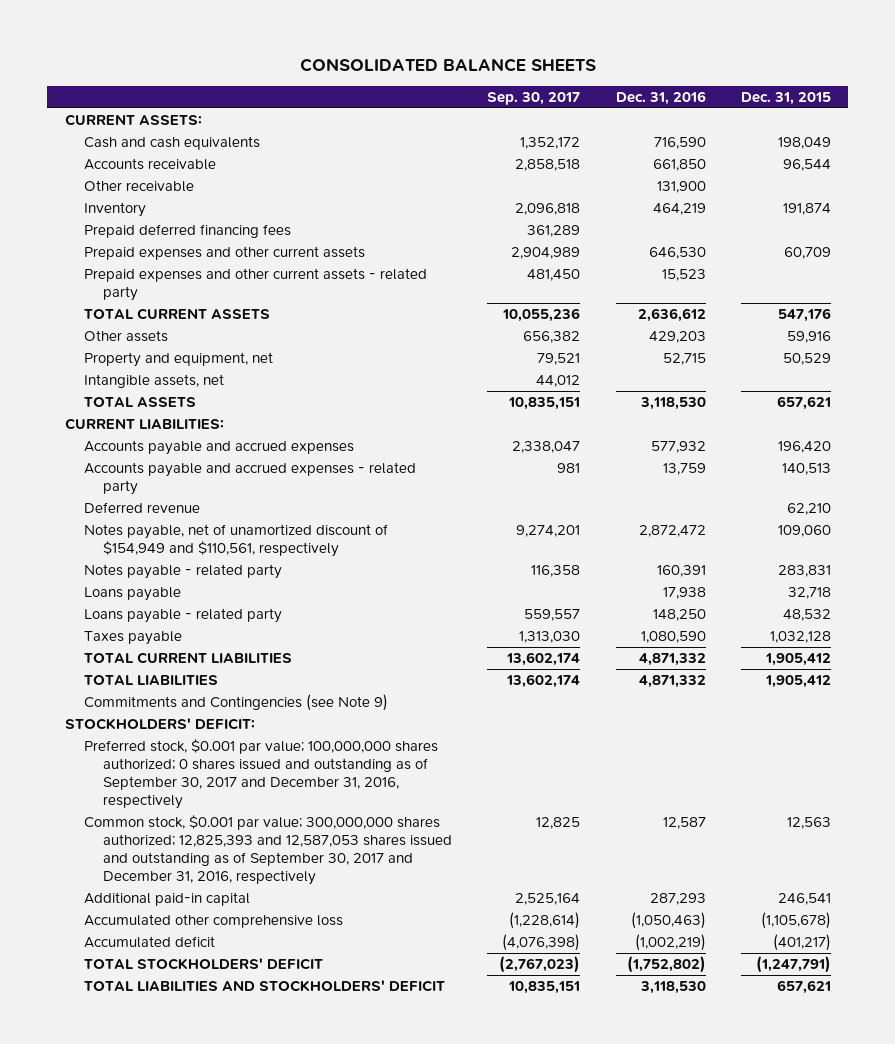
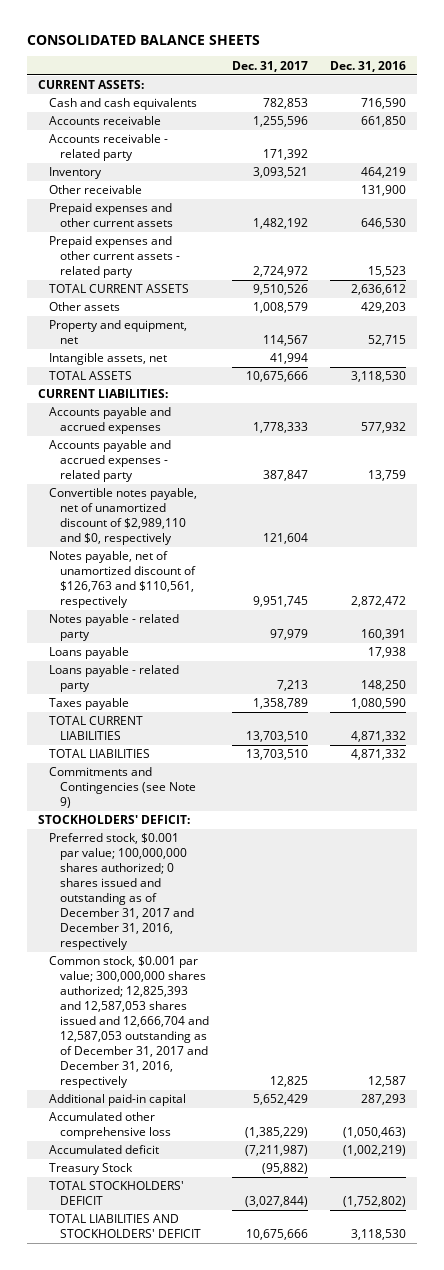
- | Sep. 30, 2017 | Dec. 31, 2016 | Dec. 31, 2015
+ | Dec. 31, 2017 | Dec. 31, 2016
+ Accounts receivable - related party | 171,392 |
- Prepaid deferred financing fees | 361,289 | |
moved down: Other receivable | | 131,900
- Deferred revenue | | | 62,210
- Notes payable, net of unamortized discount of $154,949 and $110,561, respectively | 9,274,201 | 2,872,472 | 109,060
+ Convertible notes payable, net of unamortized discount of $2,989,110 and $0, respectively | 121,604 |
+ Notes payable, net of unamortized discount of $126,763 and $110,561, respectively | 9,951,745 | 2,872,472
- Preferred stock, $0.001 par value; 100,000,000 shares authorized; 0 shares issued and outstanding as of September 30, 2017 and December 31, 2016, respectively
- Common stock, $0.001 par value; 300,000,000 shares authorized; 12,825,393 and 12,587,053 shares issued and outstanding as of September 30, 2017 and December 31, 2016, respectively | 12,825 | 12,587 | 12,563
+ Preferred stock, $0.001 par value; 100,000,000 shares authorized; 0 shares issued and outstanding as of December 31, 2017 and December 31, 2016, respectively
+ Common stock, $0.001 par value; 300,000,000 shares authorized; 12,825,393 and 12,587,053 shares issued and 12,666,704 and 12,587,053 outstanding as of December 31, 2017 and December 31, 2016, respectively | 12,825 | 12,587
+ Treasury Stock | (95,882) |

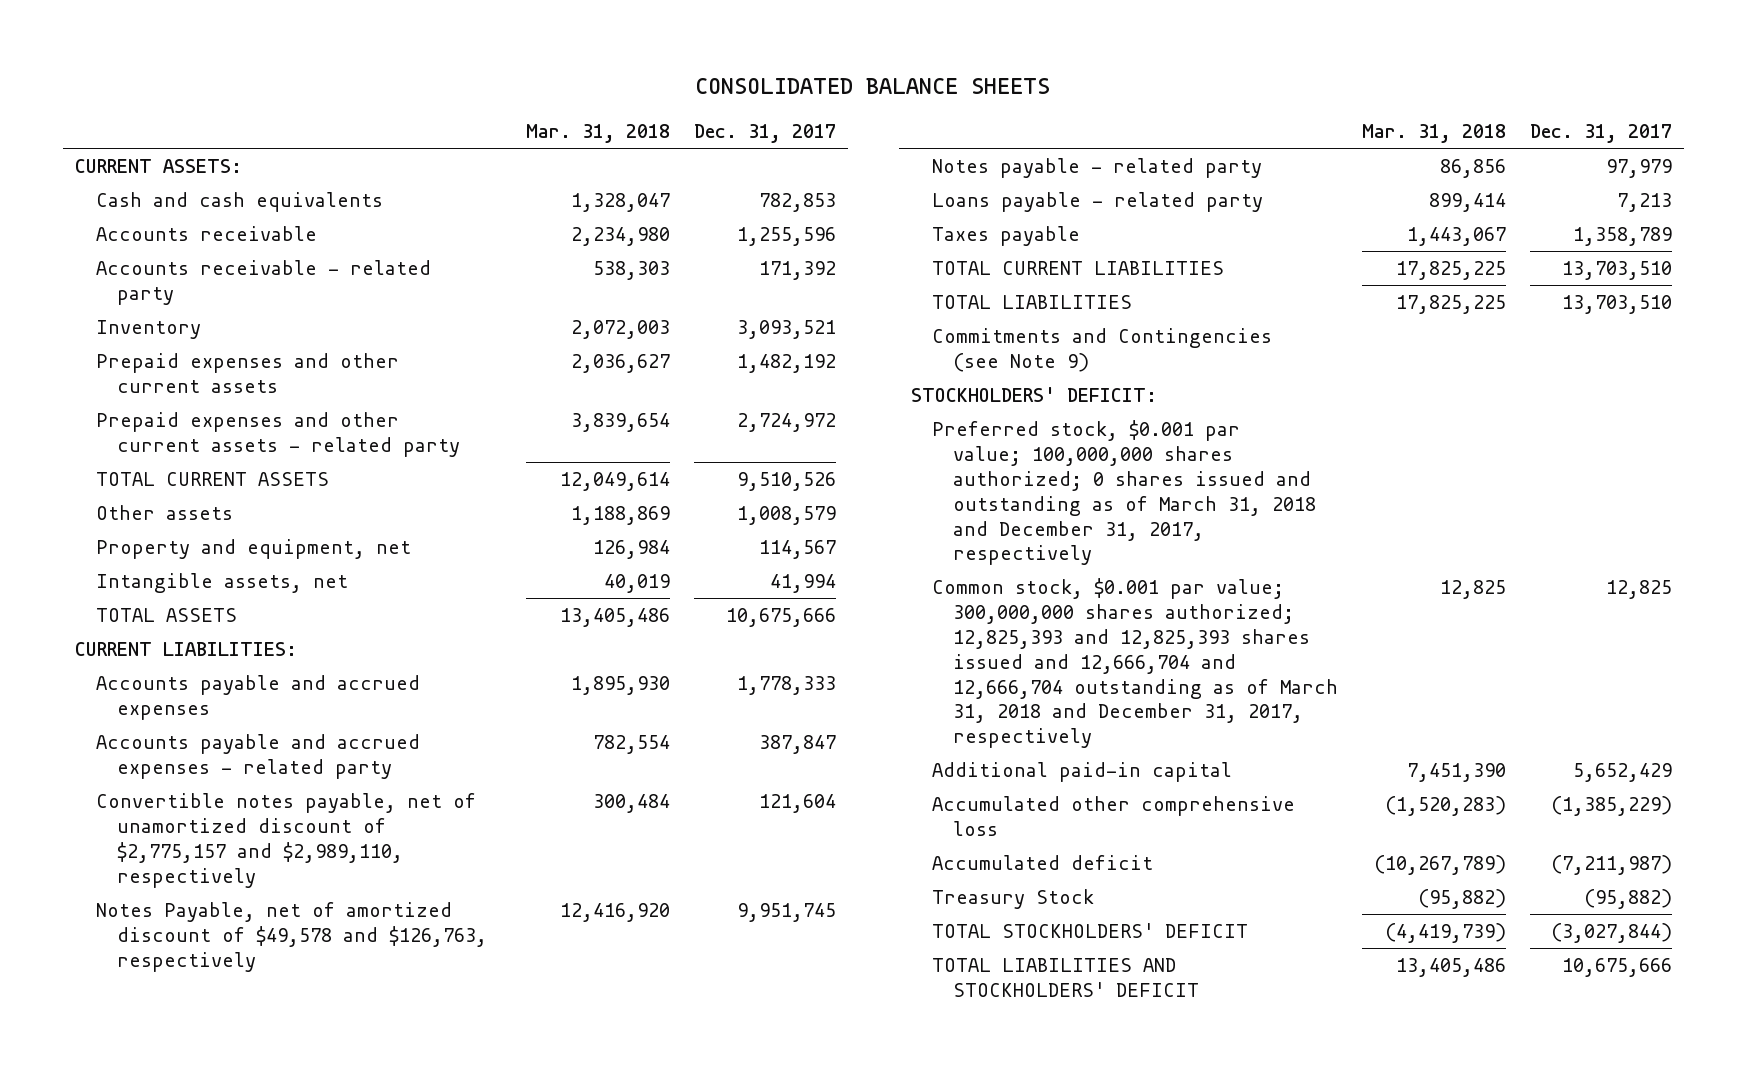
- | Dec. 31, 2017 | Dec. 31, 2016
+ | Mar. 31, 2018 | Dec. 31, 2017
- Other receivable | | 131,900
- Convertible notes payable, net of unamortized discount of $2,989,110 and $0, respectively | 121,604 |
- Notes payable, net of unamortized discount of $126,763 and $110,561, respectively | 9,951,745 | 2,872,472
+ Convertible notes payable, net of unamortized discount of $2,775,157 and $2,989,110, respectively | 300,484 | 121,604
+ Notes Payable, net of amortized discount of $49,578 and $126,763, respectively | 12,416,920 | 9,951,745
- Loans payable | | 17,938
- Preferred stock, $0.001 par value; 100,000,000 shares authorized; 0 shares issued and outstanding as of December 31, 2017 and December 31, 2016, respectively
- Common stock, $0.001 par value; 300,000,000 shares authorized; 12,825,393 and 12,587,053 shares issued and 12,666,704 and 12,587,053 outstanding as of December 31, 2017 and December 31, 2016, respectively | 12,825 | 12,587
+ Preferred stock, $0.001 par value; 100,000,000 shares authorized; 0 shares issued and outstanding as of March 31, 2018 and December 31, 2017, respectively
+ Common stock, $0.001 par value; 300,000,000 shares authorized; 12,825,393 and 12,825,393 shares issued and 12,666,704 and 12,666,704 outstanding as of March 31, 2018 and December 31, 2017, respectively | 12,825 | 12,825

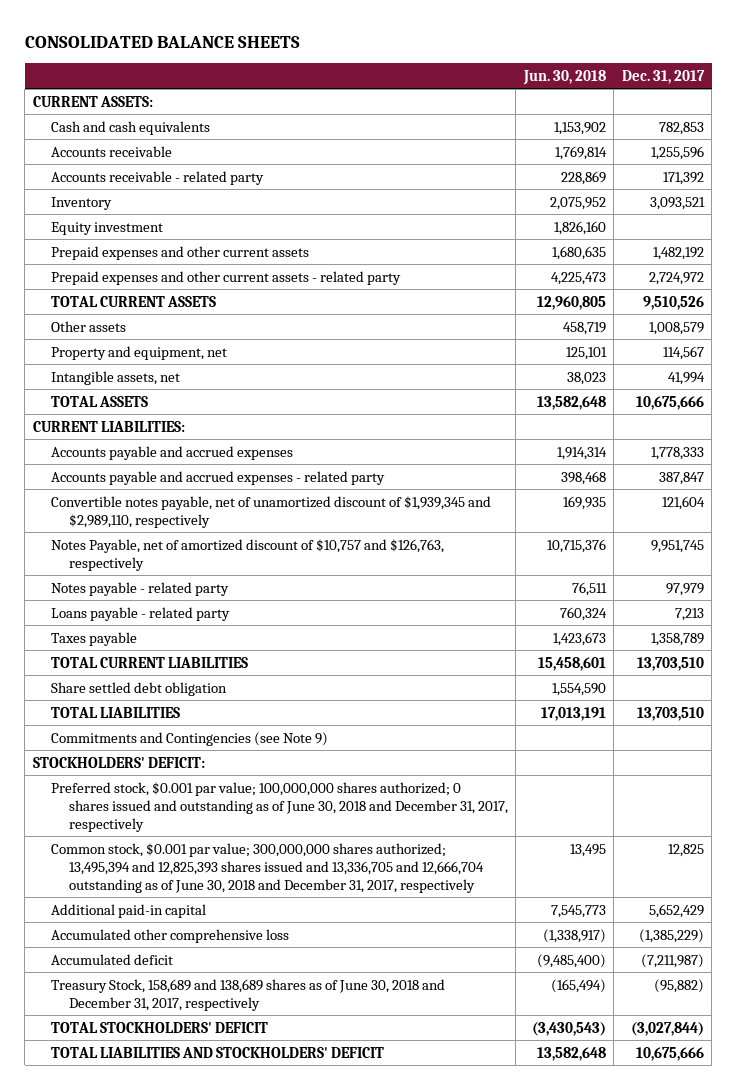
- | Mar. 31, 2018 | Dec. 31, 2017
+ | Jun. 30, 2018 | Dec. 31, 2017
+ Equity investment | 1,826,160 |
- Convertible notes payable, net of unamortized discount of $2,775,157 and $2,989,110, respectively | 300,484 | 121,604
- Notes Payable, net of amortized discount of $49,578 and $126,763, respectively | 12,416,920 | 9,951,745
+ Convertible notes payable, net of unamortized discount of $1,939,345 and $2,989,110, respectively | 169,935 | 121,604
+ Notes Payable, net of amortized discount of $10,757 and $126,763, respectively | 10,715,376 | 9,951,745
+ Share settled debt obligation | 1,554,590 |
- Preferred stock, $0.001 par value; 100,000,000 shares authorized; 0 shares issued and outstanding as of March 31, 2018 and December 31, 2017, respectively
- Common stock, $0.001 par value; 300,000,000 shares authorized; 12,825,393 and 12,825,393 shares issued and 12,666,704 and 12,666,704 outstanding as of March 31, 2018 and December 31, 2017, respectively | 12,825 | 12,825
+ Preferred stock, $0.001 par value; 100,000,000 shares authorized; 0 shares issued and outstanding as of June 30, 2018 and December 31, 2017, respectively
+ Common stock, $0.001 par value; 300,000,000 shares authorized; 13,495,394 and 12,825,393 shares issued and 13,336,705 and 12,666,704 outstanding as of June 30, 2018 and December 31, 2017, respectively | 13,495 | 12,825
- Treasury Stock | (95,882) | (95,882)
+ Treasury Stock, 158,689 and 138,689 shares as of June 30, 2018 and December 31, 2017, respectively | (165,494) | (95,882)

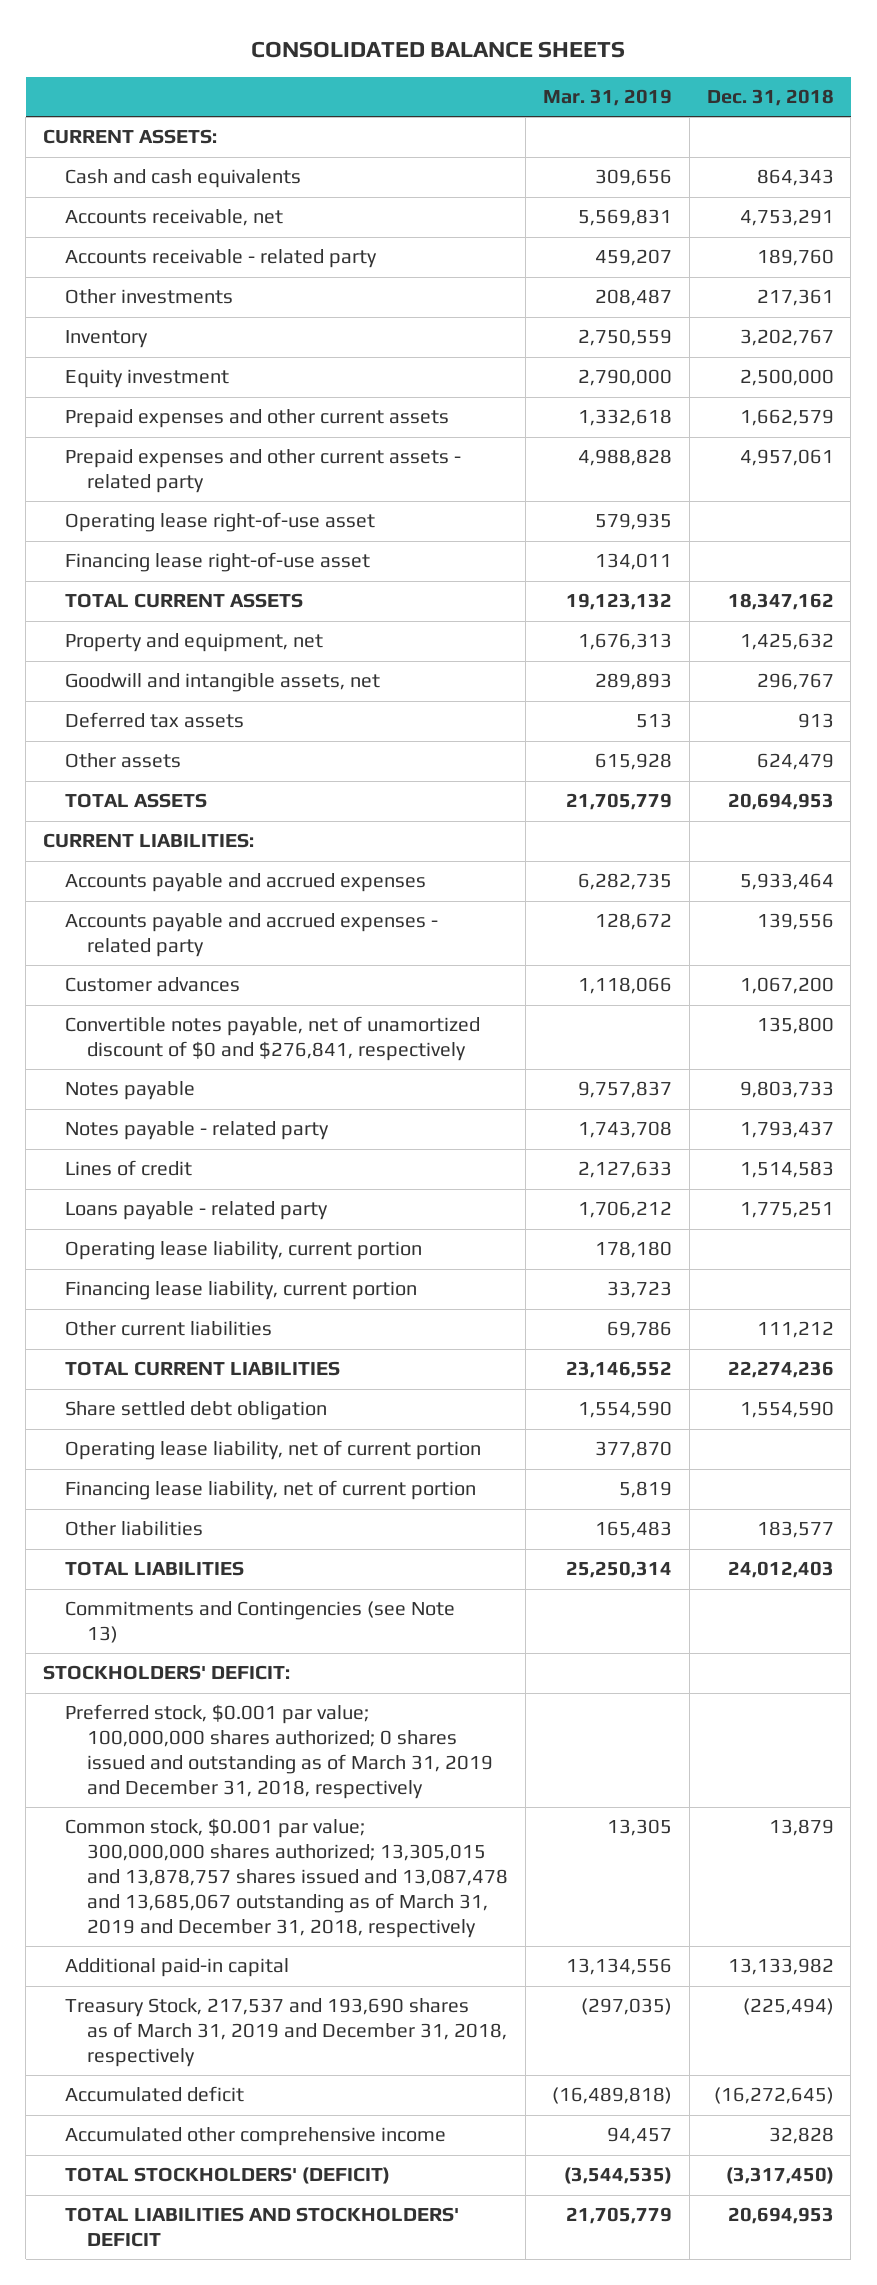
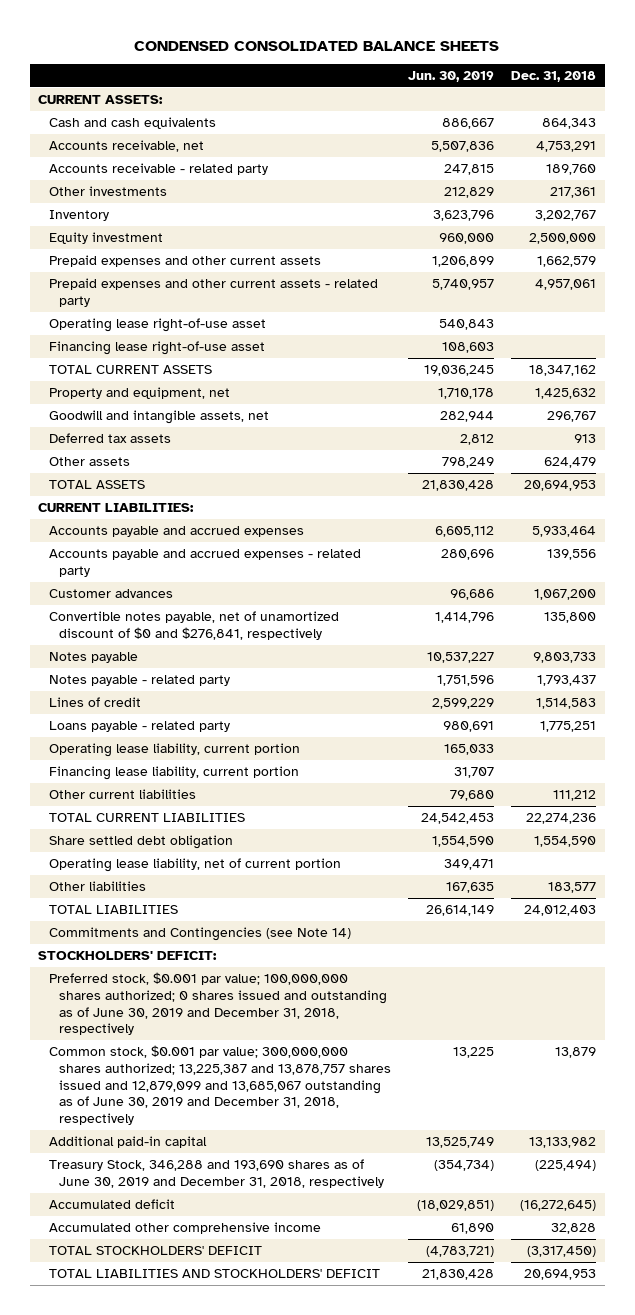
- CONSOLIDATED BALANCE SHEETS
+ CONDENSED CONSOLIDATED BALANCE SHEETS
- | Mar. 31, 2019 | Dec. 31, 2018
+ | Jun. 30, 2019 | Dec. 31, 2018
- Financing lease liability, net of current portion | 5,819 |
- Commitments and Contingencies (see Note 13)
+ Commitments and Contingencies (see Note 14)
- Preferred stock, $0.001 par value; 100,000,000 shares authorized; 0 shares issued and outstanding as of March 31, 2019 and December 31, 2018, respectively
- Common stock, $0.001 par value; 300,000,000 shares authorized; 13,305,015 and 13,878,757 shares issued and 13,087,478 and 13,685,067 outstanding as of March 31, 2019 and December 31, 2018, respectively | 13,305 | 13,879
+ Preferred stock, $0.001 par value; 100,000,000 shares authorized; 0 shares issued and outstanding as of June 30, 2019 and December 31, 2018, respectively
+ Common stock, $0.001 par value; 300,000,000 shares authorized; 13,225,387 and 13,878,757 shares issued and 12,879,099 and 13,685,067 outstanding as of June 30, 2019 and December 31, 2018, respectively | 13,225 | 13,879
- Treasury Stock, 217,537 and 193,690 shares as of March 31, 2019 and December 31, 2018, respectively | (297,035) | (225,494)
+ Treasury Stock, 346,288 and 193,690 shares as of June 30, 2019 and December 31, 2018, respectively | (354,734) | (225,494)
- TOTAL STOCKHOLDERS' (DEFICIT) | (3,544,535) | (3,317,450)
+ TOTAL STOCKHOLDERS' DEFICIT | (4,783,721) | (3,317,450)

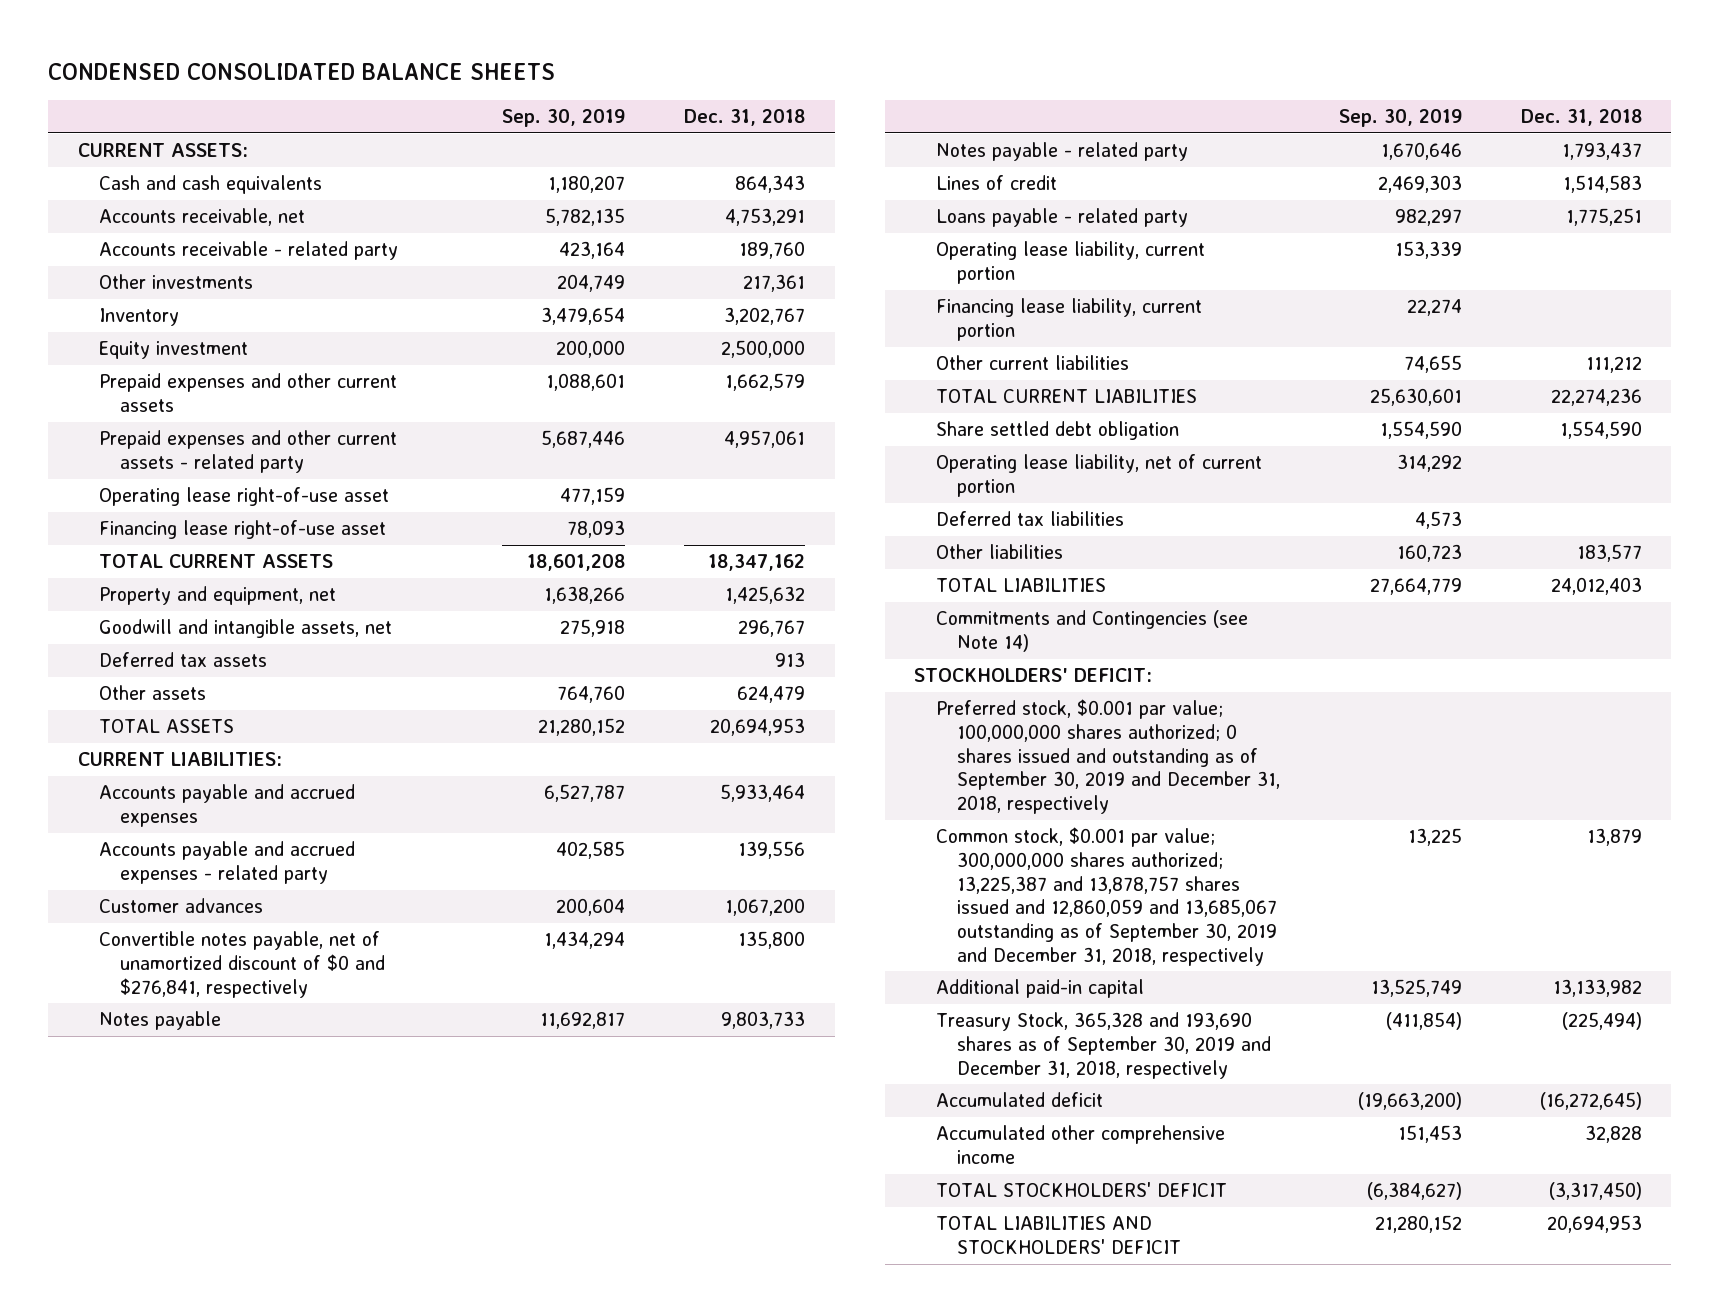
- | Jun. 30, 2019 | Dec. 31, 2018
+ | Sep. 30, 2019 | Dec. 31, 2018
+ Deferred tax liabilities | 4,573 |
- Preferred stock, $0.001 par value; 100,000,000 shares authorized; 0 shares issued and outstanding as of June 30, 2019 and December 31, 2018, respectively
- Common stock, $0.001 par value; 300,000,000 shares authorized; 13,225,387 and 13,878,757 shares issued and 12,879,099 and 13,685,067 outstanding as of June 30, 2019 and December 31, 2018, respectively | 13,225 | 13,879
+ Preferred stock, $0.001 par value; 100,000,000 shares authorized; 0 shares issued and outstanding as of September 30, 2019 and December 31, 2018, respectively
+ Common stock, $0.001 par value; 300,000,000 shares authorized; 13,225,387 and 13,878,757 shares issued and 12,860,059 and 13,685,067 outstanding as of September 30, 2019 and December 31, 2018, respectively | 13,225 | 13,879
- Treasury Stock, 346,288 and 193,690 shares as of June 30, 2019 and December 31, 2018, respectively | (354,734) | (225,494)
+ Treasury Stock, 365,328 and 193,690 shares as of September 30, 2019 and December 31, 2018, respectively | (411,854) | (225,494)

